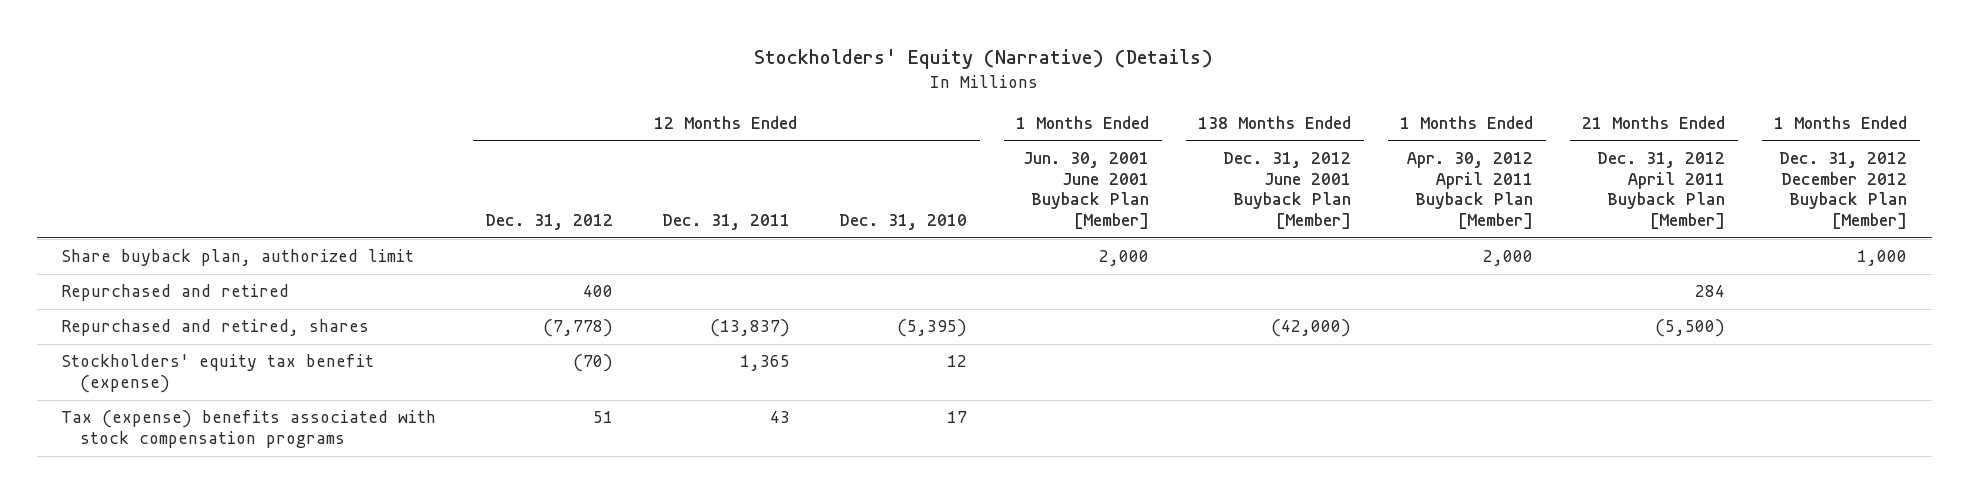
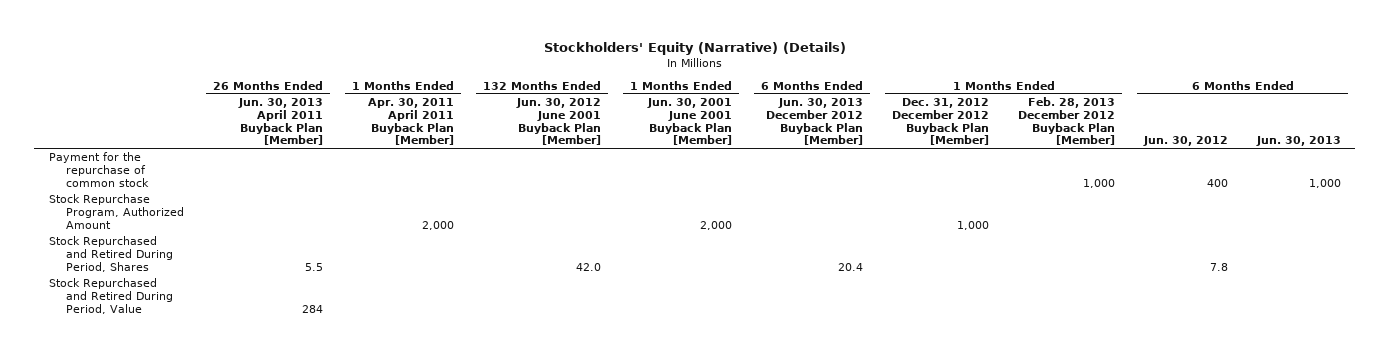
- | 12 Months Ended Dec. 31, 2012 | 12 Months Ended Dec. 31, 2011 | 12 Months Ended Dec. 31, 2010 | 1 Months Ended Jun. 30, 2001 June 2001 Buyback Plan [Member] | 138 Months Ended Dec. 31, 2012 June 2001 Buyback Plan [Member] | 1 Months Ended Apr. 30, 2012 April 2011 Buyback Plan [Member] | 21 Months Ended Dec. 31, 2012 April 2011 Buyback Plan [Member] | 1 Months Ended Dec. 31, 2012 December 2012 Buyback Plan [Member]
+ | 26 Months Ended Jun. 30, 2013 April 2011 Buyback Plan [Member] | 1 Months Ended Apr. 30, 2011 April 2011 Buyback Plan [Member] | 132 Months Ended Jun. 30, 2012 June 2001 Buyback Plan [Member] | 1 Months Ended Jun. 30, 2001 June 2001 Buyback Plan [Member] | 6 Months Ended Jun. 30, 2013 December 2012 Buyback Plan [Member] | 1 Months Ended Dec. 31, 2012 December 2012 Buyback Plan [Member] | 1 Months Ended Feb. 28, 2013 December 2012 Buyback Plan [Member] | 6 Months Ended Jun. 30, 2012 | 6 Months Ended Jun. 30, 2013
- Share buyback plan, authorized limit | | | | 2,000 | | 2,000 | | 1,000
- Repurchased and retired | 400 | | | | | | 284 |
- Repurchased and retired, shares | (7,778) | (13,837) | (5,395) | | (42,000) | | (5,500) |
- Stockholders' equity tax benefit (expense) | (70) | 1,365 | 12 | | | | |
- Tax (expense) benefits associated with stock compensation programs | 51 | 43 | 17 | | | | |
+ Payment for the repurchase of common stock | | | | | | | 1,000 | 400 | 1,000
+ Stock Repurchase Program, Authorized Amount | | 2,000 | | 2,000 | | 1,000 | | |
+ Stock Repurchased and Retired During Period, Shares | 5.5 | | 42.0 | | 20.4 | | | 7.8 |
+ Stock Repurchased and Retired During Period, Value | 284 | | | | | | | |

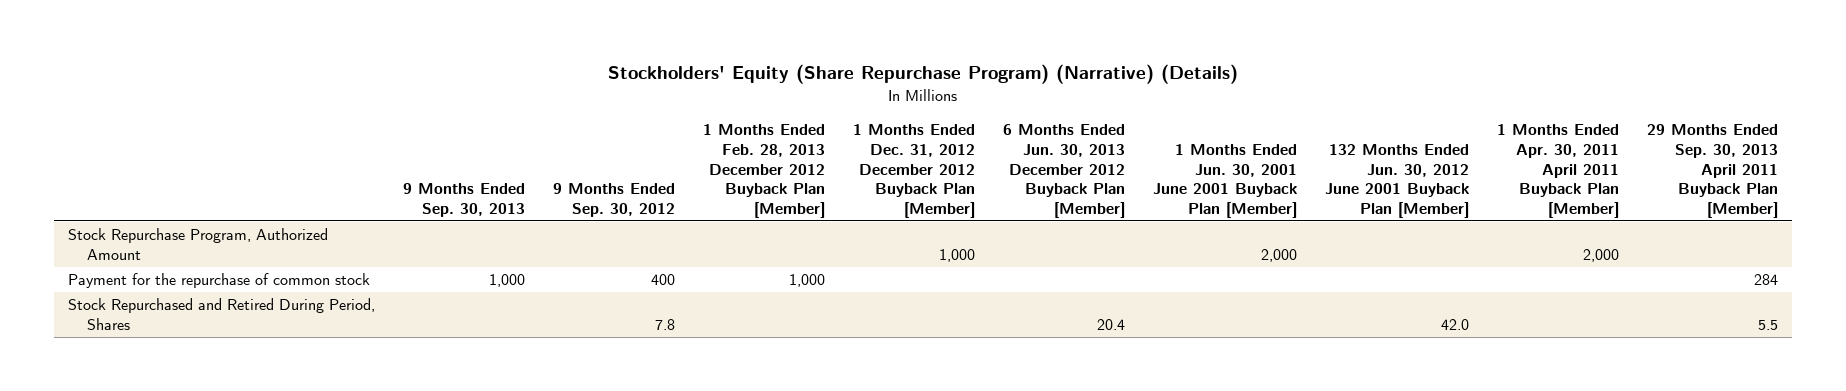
- Stockholders' Equity (Narrative) (Details)
+ Stockholders' Equity (Share Repurchase Program) (Narrative) (Details)
- | 26 Months Ended Jun. 30, 2013 April 2011 Buyback Plan [Member] | 1 Months Ended Apr. 30, 2011 April 2011 Buyback Plan [Member] | 132 Months Ended Jun. 30, 2012 June 2001 Buyback Plan [Member] | 1 Months Ended Jun. 30, 2001 June 2001 Buyback Plan [Member] | 6 Months Ended Jun. 30, 2013 December 2012 Buyback Plan [Member] | 1 Months Ended Dec. 31, 2012 December 2012 Buyback Plan [Member] | 1 Months Ended Feb. 28, 2013 December 2012 Buyback Plan [Member] | 6 Months Ended Jun. 30, 2012 | 6 Months Ended Jun. 30, 2013
+ | 9 Months Ended Sep. 30, 2013 | 9 Months Ended Sep. 30, 2012 | 1 Months Ended Feb. 28, 2013 December 2012 Buyback Plan [Member] | 1 Months Ended Dec. 31, 2012 December 2012 Buyback Plan [Member] | 6 Months Ended Jun. 30, 2013 December 2012 Buyback Plan [Member] | 1 Months Ended Jun. 30, 2001 June 2001 Buyback Plan [Member] | 132 Months Ended Jun. 30, 2012 June 2001 Buyback Plan [Member] | 1 Months Ended Apr. 30, 2011 April 2011 Buyback Plan [Member] | 29 Months Ended Sep. 30, 2013 April 2011 Buyback Plan [Member]
moved down: Payment for the repurchase of common stock | 1,000 | 400 | 1,000 | | | | | | 284
- Stock Repurchased and Retired During Period, Value | 284 | | | | | | | |

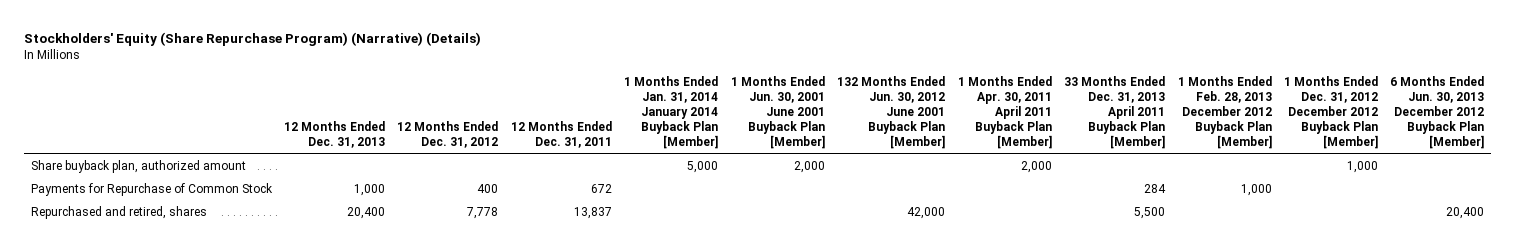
- | 9 Months Ended Sep. 30, 2013 | 9 Months Ended Sep. 30, 2012 | 1 Months Ended Feb. 28, 2013 December 2012 Buyback Plan [Member] | 1 Months Ended Dec. 31, 2012 December 2012 Buyback Plan [Member] | 6 Months Ended Jun. 30, 2013 December 2012 Buyback Plan [Member] | 1 Months Ended Jun. 30, 2001 June 2001 Buyback Plan [Member] | 132 Months Ended Jun. 30, 2012 June 2001 Buyback Plan [Member] | 1 Months Ended Apr. 30, 2011 April 2011 Buyback Plan [Member] | 29 Months Ended Sep. 30, 2013 April 2011 Buyback Plan [Member]
+ | 12 Months Ended Dec. 31, 2013 | 12 Months Ended Dec. 31, 2012 | 12 Months Ended Dec. 31, 2011 | 1 Months Ended Jan. 31, 2014 January 2014 Buyback Plan [Member] | 1 Months Ended Jun. 30, 2001 June 2001 Buyback Plan [Member] | 132 Months Ended Jun. 30, 2012 June 2001 Buyback Plan [Member] | 1 Months Ended Apr. 30, 2011 April 2011 Buyback Plan [Member] | 33 Months Ended Dec. 31, 2013 April 2011 Buyback Plan [Member] | 1 Months Ended Feb. 28, 2013 December 2012 Buyback Plan [Member] | 1 Months Ended Dec. 31, 2012 December 2012 Buyback Plan [Member] | 6 Months Ended Jun. 30, 2013 December 2012 Buyback Plan [Member]
- Stock Repurchase Program, Authorized Amount | | | | 1,000 | | 2,000 | | 2,000 |
- Payment for the repurchase of common stock | 1,000 | 400 | 1,000 | | | | | | 284
- Stock Repurchased and Retired During Period, Shares | | 7.8 | | | 20.4 | | 42.0 | | 5.5
+ Share buyback plan, authorized amount | | | | 5,000 | 2,000 | | 2,000 | | | 1,000 |
+ Payments for Repurchase of Common Stock | 1,000 | 400 | 672 | | | | | 284 | 1,000 | |
+ Repurchased and retired, shares | 20,400 | 7,778 | 13,837 | | | 42,000 | | 5,500 | | | 20,400

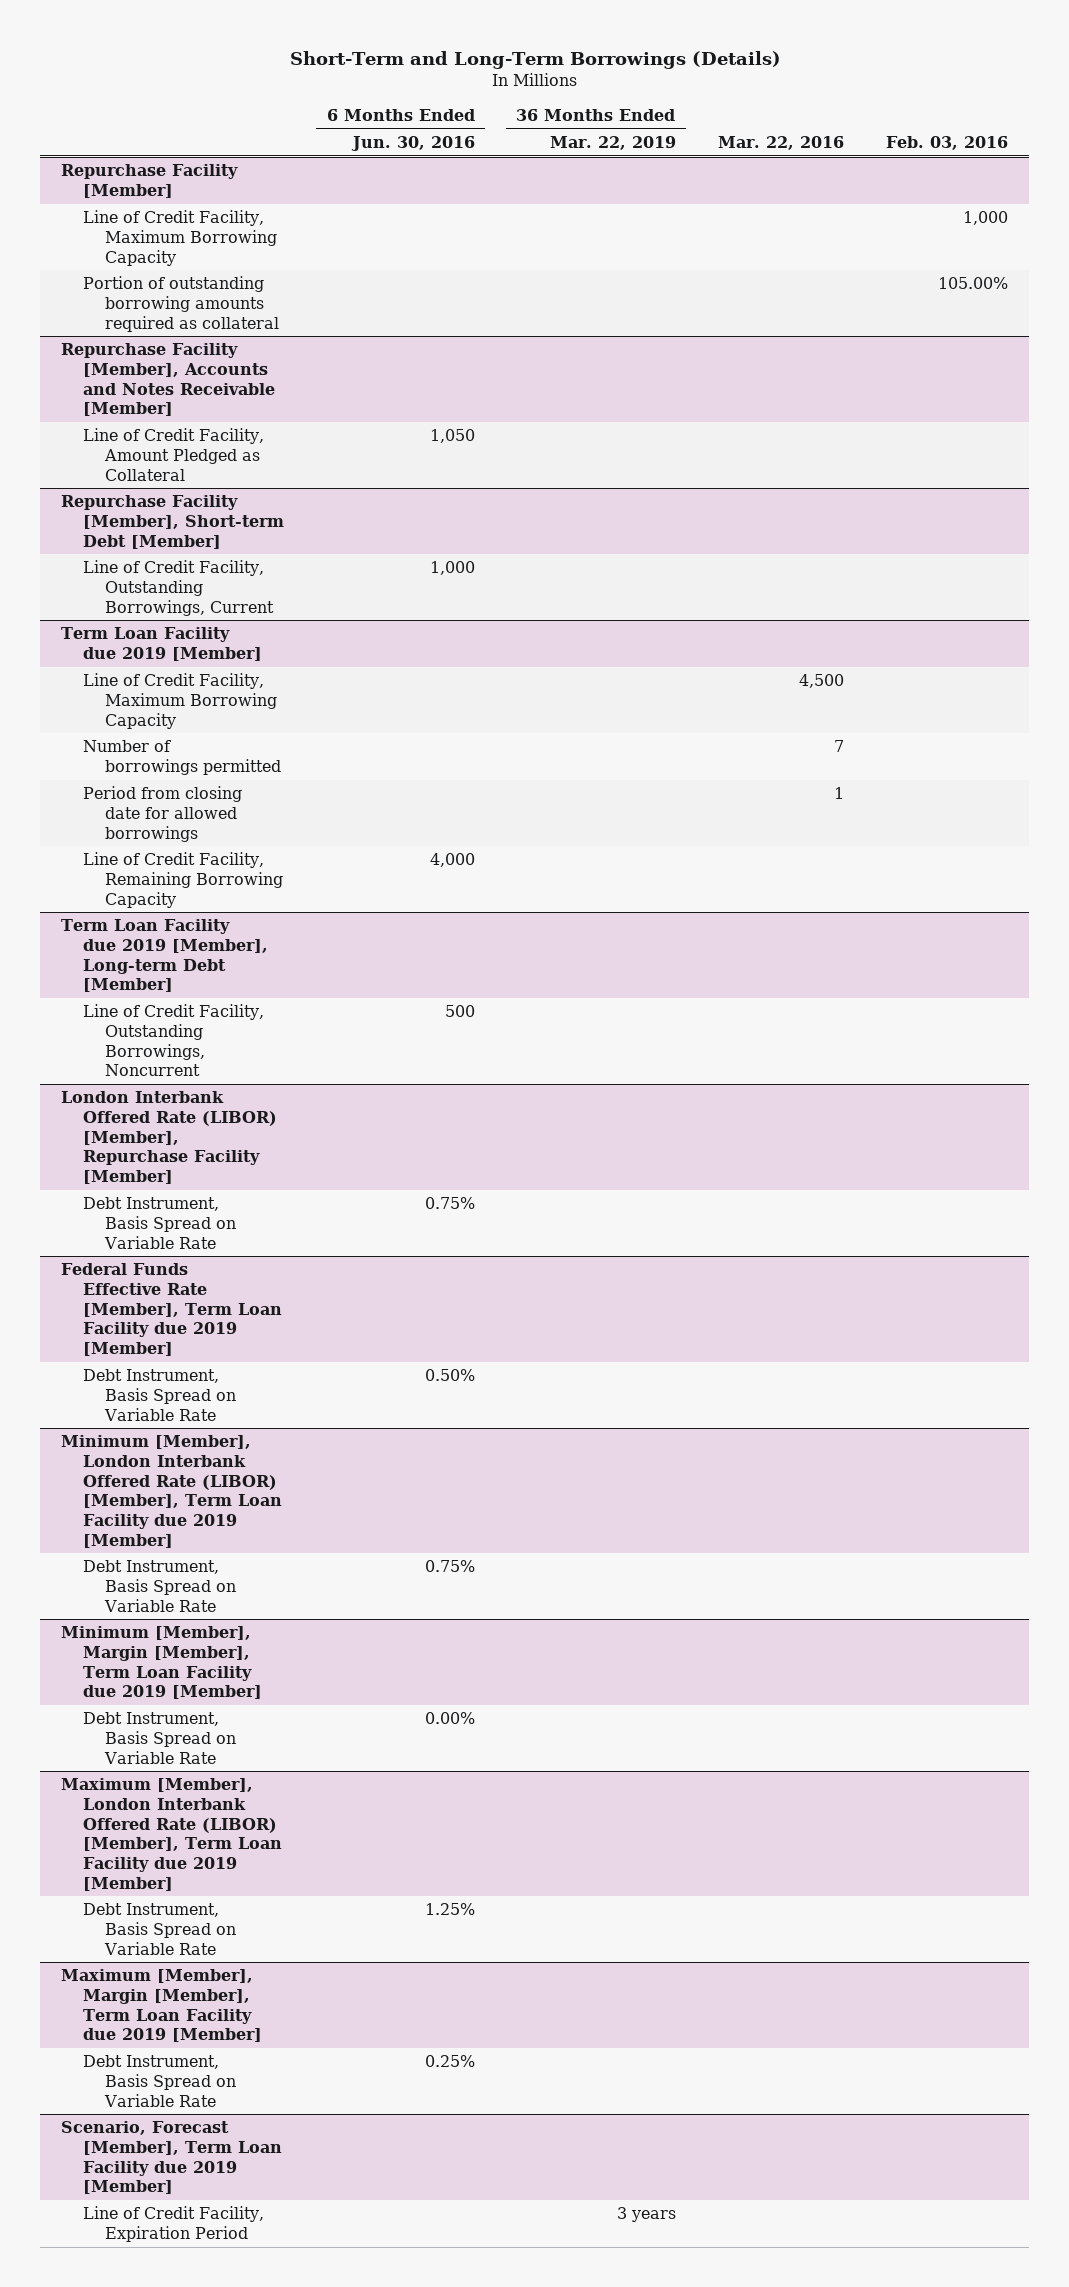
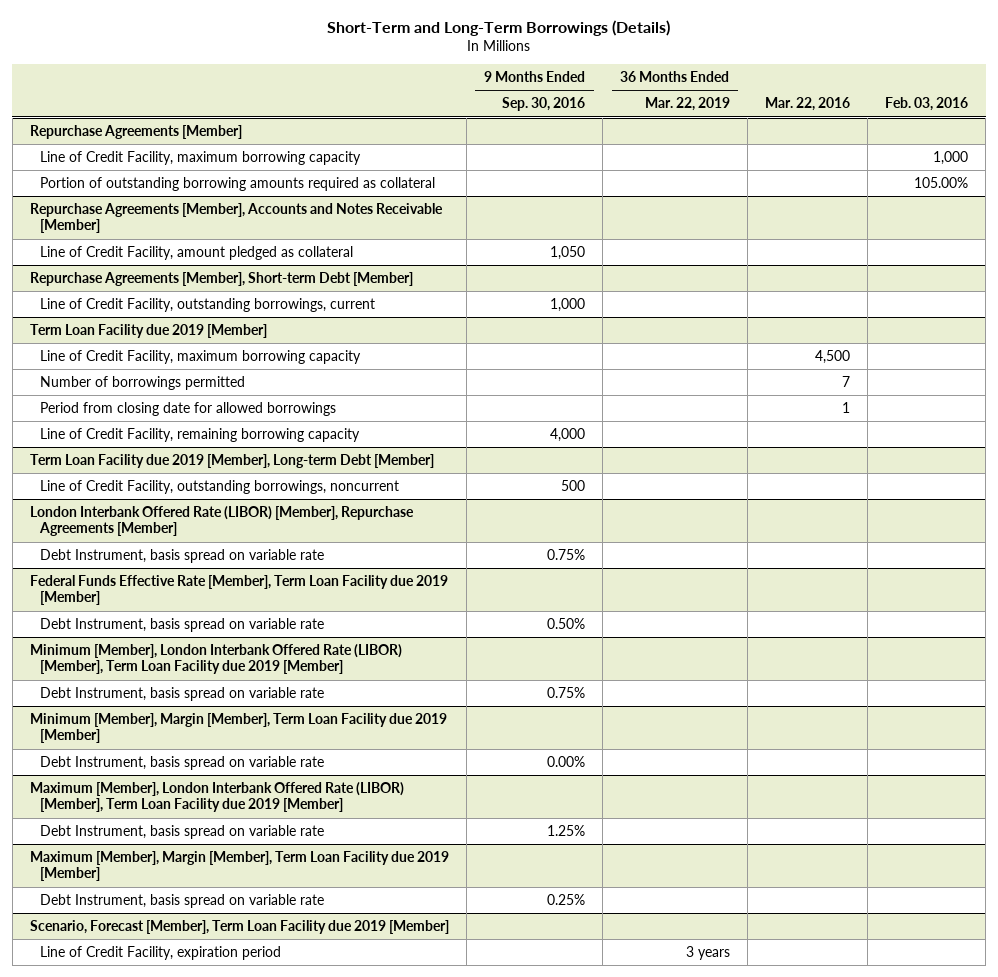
- | 6 Months Ended Jun. 30, 2016 | 36 Months Ended Mar. 22, 2019 | Mar. 22, 2016 | Feb. 03, 2016
+ | 9 Months Ended Sep. 30, 2016 | 36 Months Ended Mar. 22, 2019 | Mar. 22, 2016 | Feb. 03, 2016
- Repurchase Facility [Member]
- Line of Credit Facility, Maximum Borrowing Capacity | | | | 1,000
+ Repurchase Agreements [Member]
+ Line of Credit Facility, maximum borrowing capacity | | | | 1,000
- Repurchase Facility [Member], Accounts and Notes Receivable [Member]
- Line of Credit Facility, Amount Pledged as Collateral | 1,050 | | |
- Repurchase Facility [Member], Short-term Debt [Member]
- Line of Credit Facility, Outstanding Borrowings, Current | 1,000 | | |
+ Repurchase Agreements [Member], Accounts and Notes Receivable [Member]
+ Line of Credit Facility, amount pledged as collateral | 1,050 | | |
+ Repurchase Agreements [Member], Short-term Debt [Member]
+ Line of Credit Facility, outstanding borrowings, current | 1,000 | | |
@ Term Loan Facility due 2019 [Member]
- Line of Credit Facility, Maximum Borrowing Capacity | | | 4,500 |
+ Line of Credit Facility, maximum borrowing capacity | | | 4,500 |
- Line of Credit Facility, Remaining Borrowing Capacity | 4,000 | | |
+ Line of Credit Facility, remaining borrowing capacity | 4,000 | | |
@ Term Loan Facility due 2019 [Member], Long-term Debt [Member]
- Line of Credit Facility, Outstanding Borrowings, Noncurrent | 500 | | |
- London Interbank Offered Rate (LIBOR) [Member], Repurchase Facility [Member]
- Debt Instrument, Basis Spread on Variable Rate | 0.75% | | |
@ Term Loan Facility due 2019 [Member], Long-term Debt [Member]
+ Line of Credit Facility, outstanding borrowings, noncurrent | 500 | | |
+ London Interbank Offered Rate (LIBOR) [Member], Repurchase Agreements [Member]
+ Debt Instrument, basis spread on variable rate | 0.75% | | |
@ Federal Funds Effective Rate [Member], Term Loan Facility due 2019 [Member]
- Debt Instrument, Basis Spread on Variable Rate | 0.50% | | |
+ Debt Instrument, basis spread on variable rate | 0.50% | | |
@ Minimum [Member], London Interbank Offered Rate (LIBOR) [Member], Term Loan Facility due 2019 [Member]
- Debt Instrument, Basis Spread on Variable Rate | 0.75% | | |
+ Debt Instrument, basis spread on variable rate | 0.75% | | |
@ Minimum [Member], Margin [Member], Term Loan Facility due 2019 [Member]
- Debt Instrument, Basis Spread on Variable Rate | 0.00% | | |
+ Debt Instrument, basis spread on variable rate | 0.00% | | |
@ Maximum [Member], London Interbank Offered Rate (LIBOR) [Member], Term Loan Facility due 2019 [Member]
- Debt Instrument, Basis Spread on Variable Rate | 1.25% | | |
+ Debt Instrument, basis spread on variable rate | 1.25% | | |
@ Maximum [Member], Margin [Member], Term Loan Facility due 2019 [Member]
- Debt Instrument, Basis Spread on Variable Rate | 0.25% | | |
+ Debt Instrument, basis spread on variable rate | 0.25% | | |
@ Scenario, Forecast [Member], Term Loan Facility due 2019 [Member]
- Line of Credit Facility, Expiration Period | | 3 years | |
+ Line of Credit Facility, expiration period | | 3 years | |

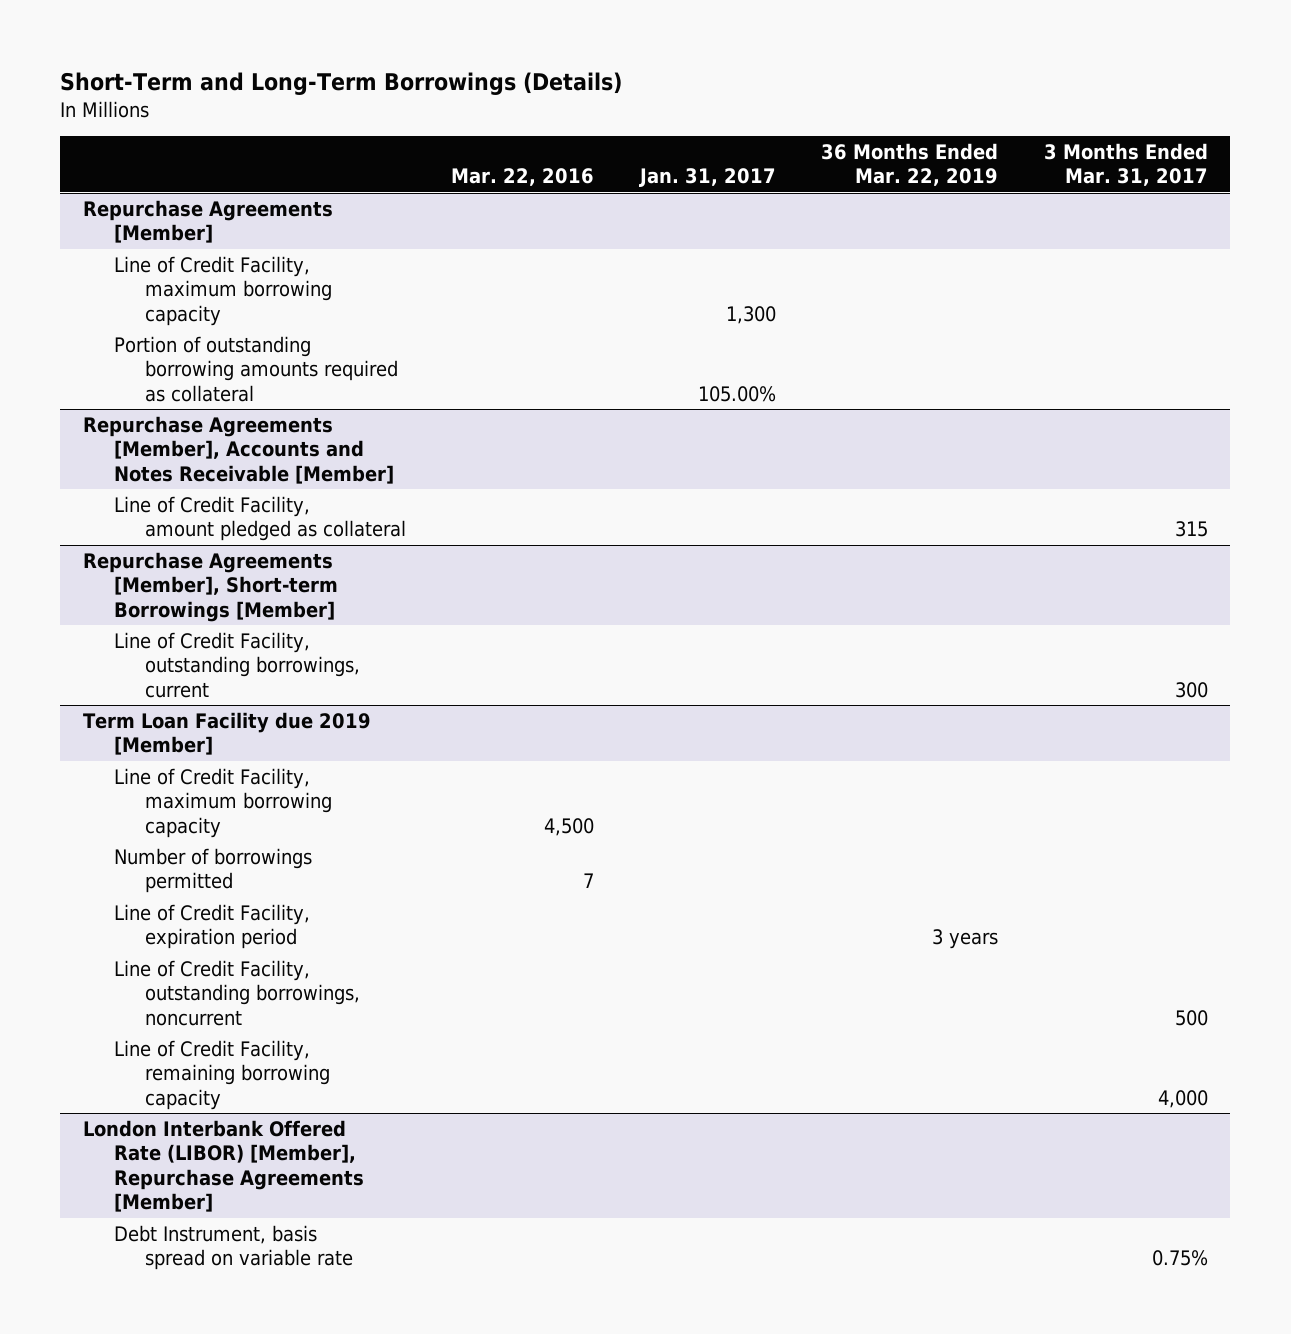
- | 9 Months Ended Sep. 30, 2016 | 36 Months Ended Mar. 22, 2019 | Mar. 22, 2016 | Feb. 03, 2016
+ | Mar. 22, 2016 | Jan. 31, 2017 | 36 Months Ended Mar. 22, 2019 | 3 Months Ended Mar. 31, 2017
- Repurchase Agreements [Member], Short-term Debt [Member]
+ Repurchase Agreements [Member], Short-term Borrowings [Member]
@ Term Loan Facility due 2019 [Member]
- Period from closing date for allowed borrowings | | | 1 |
+ Line of Credit Facility, expiration period | | | 3 years |
+ Line of Credit Facility, outstanding borrowings, noncurrent | | | | 500
- Term Loan Facility due 2019 [Member], Long-term Debt [Member]
- Line of Credit Facility, outstanding borrowings, noncurrent | 500 | | |
- Federal Funds Effective Rate [Member], Term Loan Facility due 2019 [Member]
- Debt Instrument, basis spread on variable rate | 0.50% | | |
- Minimum [Member], London Interbank Offered Rate (LIBOR) [Member], Term Loan Facility due 2019 [Member]
- Debt Instrument, basis spread on variable rate | 0.75% | | |
- Minimum [Member], Margin [Member], Term Loan Facility due 2019 [Member]
- Debt Instrument, basis spread on variable rate | 0.00% | | |
- Maximum [Member], London Interbank Offered Rate (LIBOR) [Member], Term Loan Facility due 2019 [Member]
- Debt Instrument, basis spread on variable rate | 1.25% | | |
- Maximum [Member], Margin [Member], Term Loan Facility due 2019 [Member]
- Debt Instrument, basis spread on variable rate | 0.25% | | |
- Scenario, Forecast [Member], Term Loan Facility due 2019 [Member]
- Line of Credit Facility, expiration period | | 3 years | |

